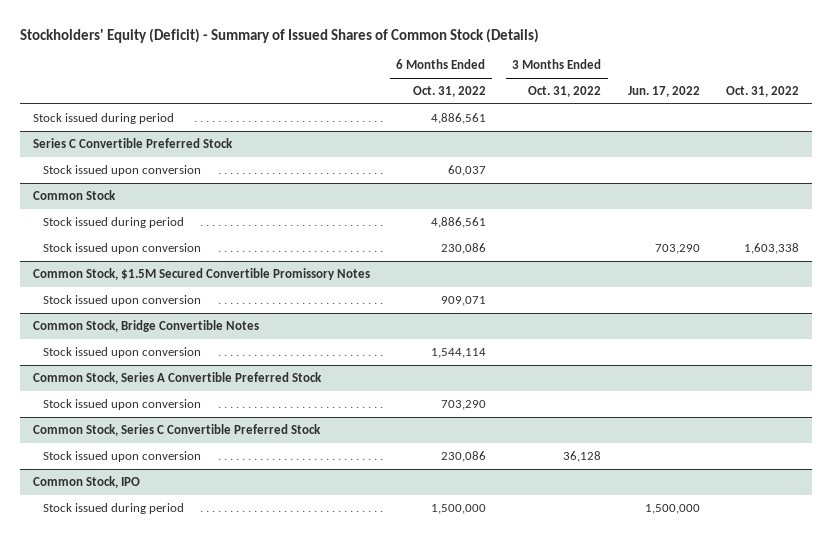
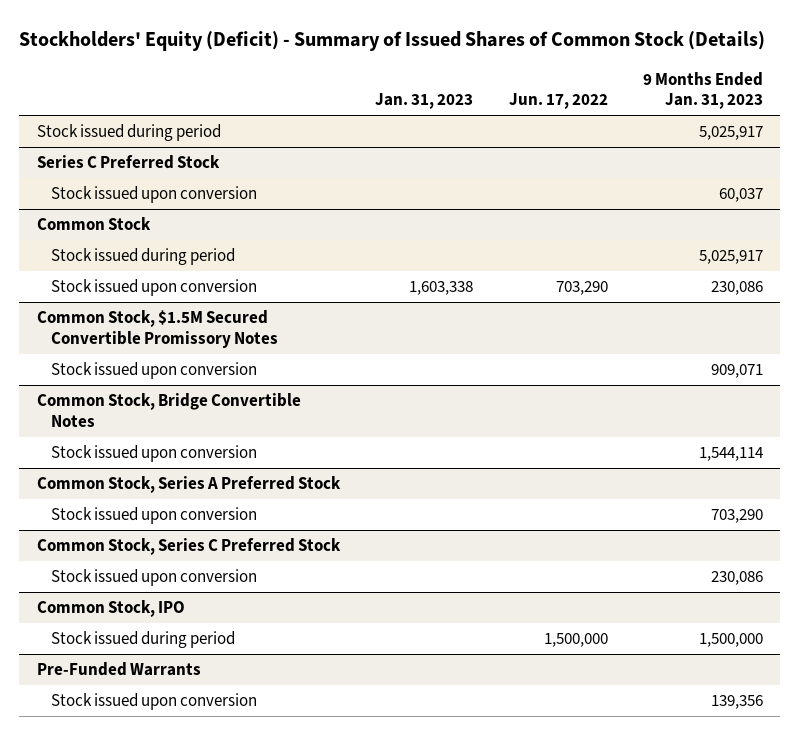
- | 6 Months Ended Oct. 31, 2022 | 3 Months Ended Oct. 31, 2022 | Jun. 17, 2022 | Oct. 31, 2022
+ | Jan. 31, 2023 | Jun. 17, 2022 | 9 Months Ended Jan. 31, 2023
- Series C Convertible Preferred Stock
+ Series C Preferred Stock
- Common Stock, Series A Convertible Preferred Stock
+ Common Stock, Series A Preferred Stock
- Common Stock, Series C Convertible Preferred Stock
+ Common Stock, Series C Preferred Stock
+ Pre-Funded Warrants
+ Stock issued upon conversion | | | 139,356

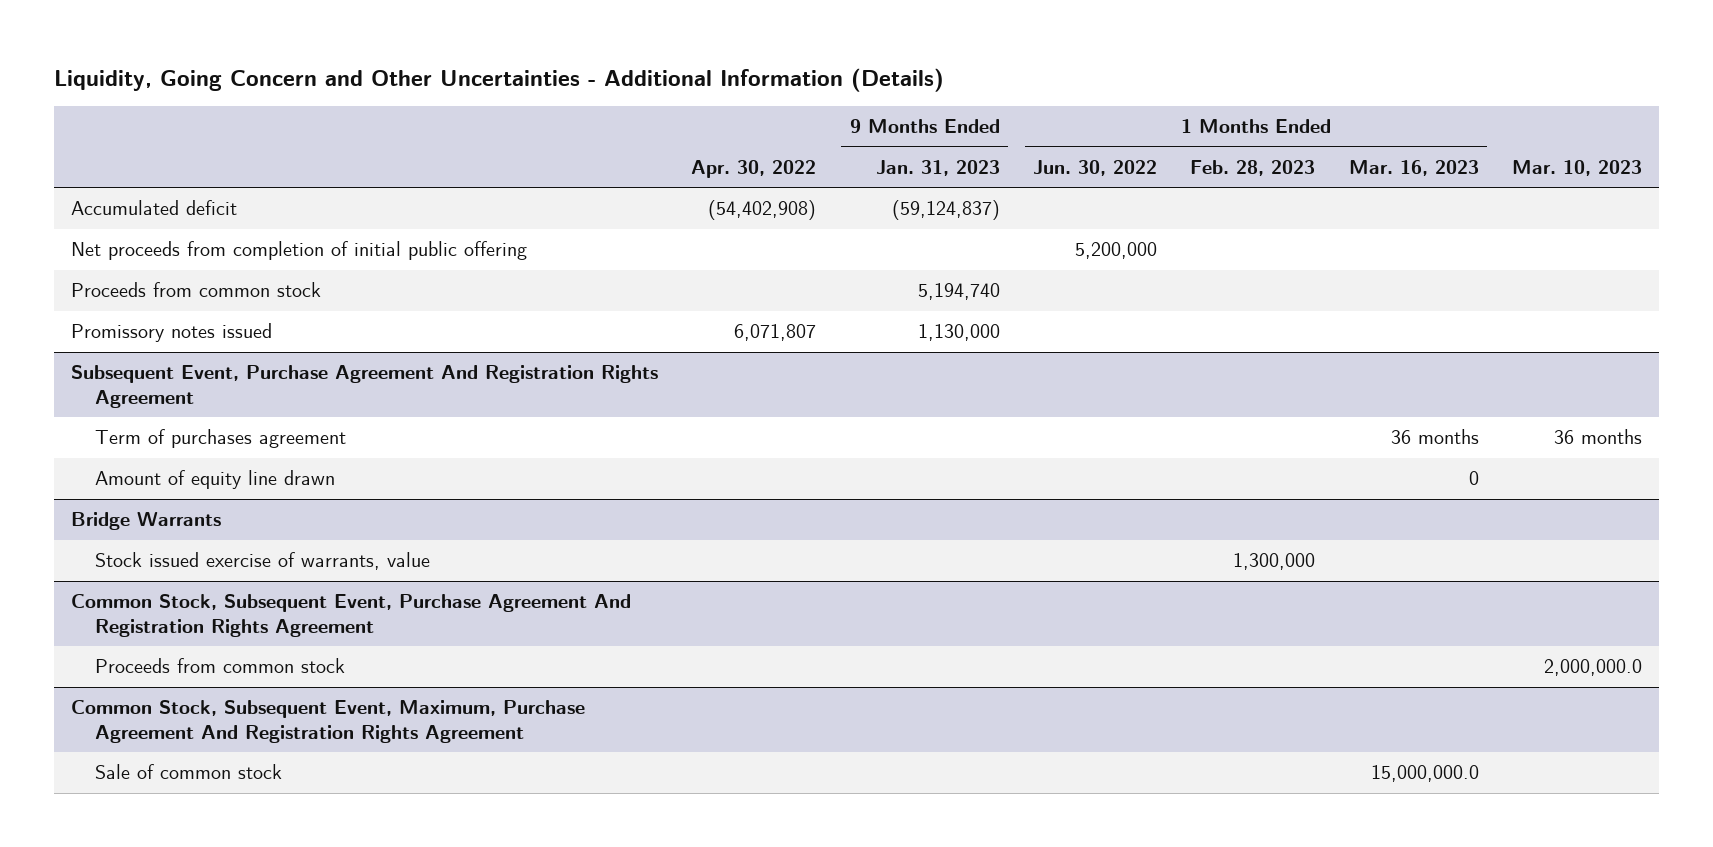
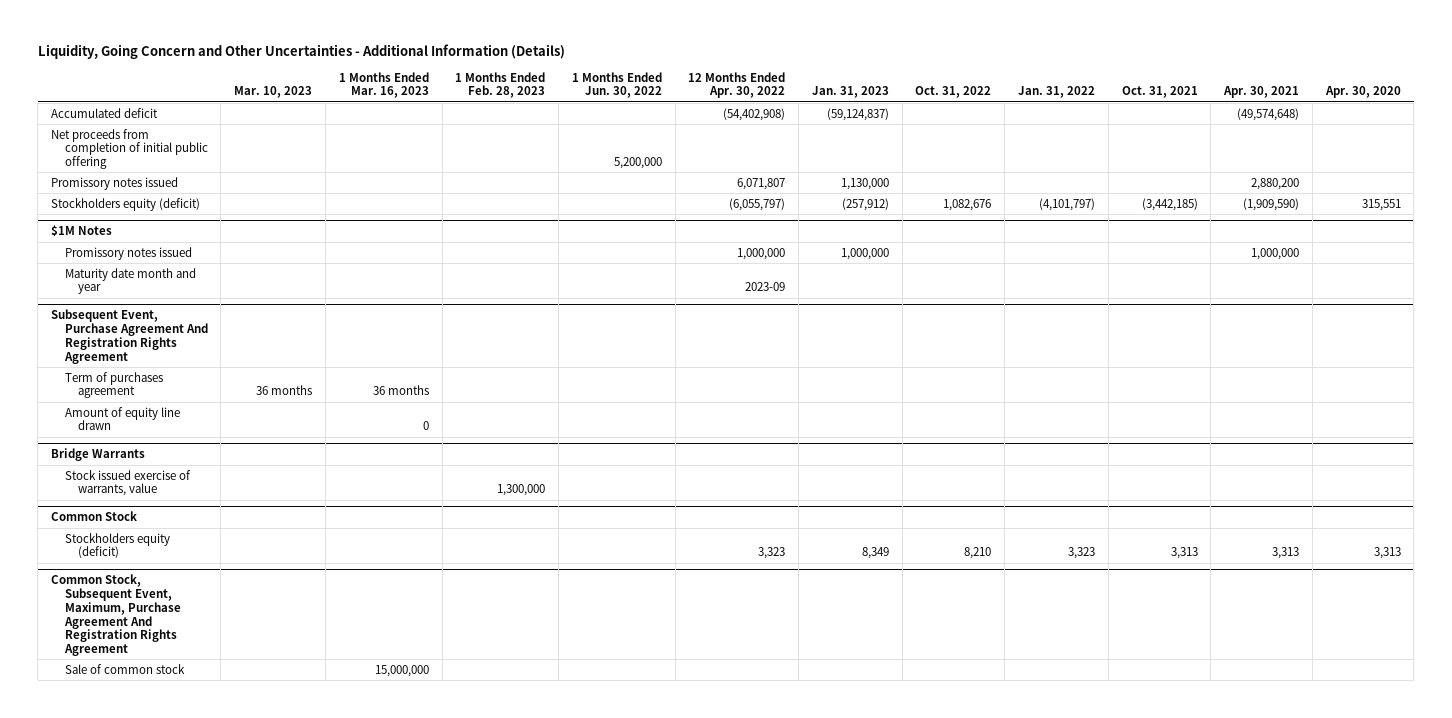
- | Apr. 30, 2022 | 9 Months Ended Jan. 31, 2023 | 1 Months Ended Jun. 30, 2022 | 1 Months Ended Feb. 28, 2023 | 1 Months Ended Mar. 16, 2023 | Mar. 10, 2023
+ | Mar. 10, 2023 | 1 Months Ended Mar. 16, 2023 | 1 Months Ended Feb. 28, 2023 | 1 Months Ended Jun. 30, 2022 | 12 Months Ended Apr. 30, 2022 | Jan. 31, 2023 | Oct. 31, 2022 | Jan. 31, 2022 | Oct. 31, 2021 | Apr. 30, 2021 | Apr. 30, 2020
- Proceeds from common stock | | 5,194,740 | | | |
+ Stockholders equity (deficit) | | | | | (6,055,797) | (257,912) | 1,082,676 | (4,101,797) | (3,442,185) | (1,909,590) | 315,551
+ $1M Notes
+ Promissory notes issued | | | | | 1,000,000 | 1,000,000 | | | | 1,000,000 |
+ Maturity date month and year | | | | | 2023-09 | | | | | |
- Common Stock, Subsequent Event, Purchase Agreement And Registration Rights Agreement
- Proceeds from common stock | | | | | | 2,000,000.0
+ Common Stock
+ Stockholders equity (deficit) | | | | | 3,323 | 8,349 | 8,210 | 3,323 | 3,313 | 3,313 | 3,313
@ Common Stock, Subsequent Event, Maximum, Purchase Agreement And Registration Rights Agreement
- Sale of common stock | | | | | 15,000,000.0 |
+ Sale of common stock | | 15,000,000 | | | | | | | | |

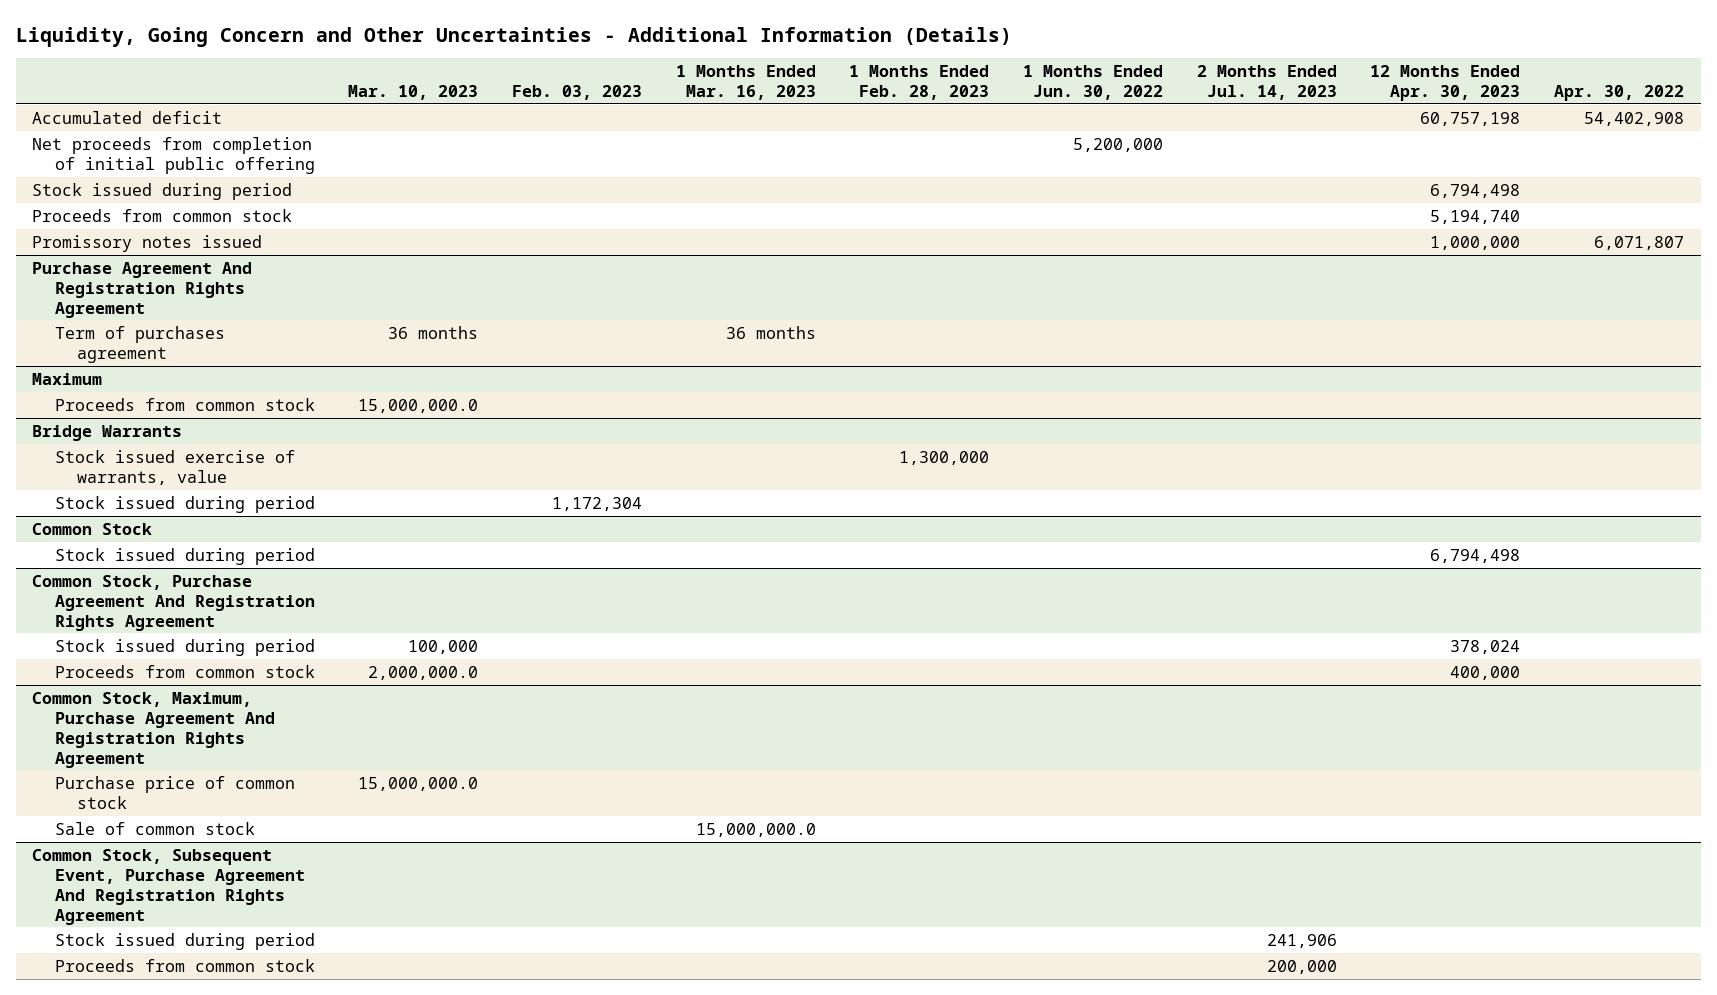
- | Mar. 10, 2023 | 1 Months Ended Mar. 16, 2023 | 1 Months Ended Feb. 28, 2023 | 1 Months Ended Jun. 30, 2022 | 12 Months Ended Apr. 30, 2022 | Jan. 31, 2023 | Oct. 31, 2022 | Jan. 31, 2022 | Oct. 31, 2021 | Apr. 30, 2021 | Apr. 30, 2020
+ | Mar. 10, 2023 | Feb. 03, 2023 | 1 Months Ended Mar. 16, 2023 | 1 Months Ended Feb. 28, 2023 | 1 Months Ended Jun. 30, 2022 | 2 Months Ended Jul. 14, 2023 | 12 Months Ended Apr. 30, 2023 | Apr. 30, 2022
+ Stock issued during period | | | | | | | 6,794,498 |
+ Proceeds from common stock | | | | | | | 5,194,740 |
- Stockholders equity (deficit) | | | | | (6,055,797) | (257,912) | 1,082,676 | (4,101,797) | (3,442,185) | (1,909,590) | 315,551
- $1M Notes
- Promissory notes issued | | | | | 1,000,000 | 1,000,000 | | | | 1,000,000 |
- Maturity date month and year | | | | | 2023-09 | | | | | |
- Subsequent Event, Purchase Agreement And Registration Rights Agreement
+ Purchase Agreement And Registration Rights Agreement
- Amount of equity line drawn | | 0 | | | | | | | | |
+ Maximum
+ Proceeds from common stock | 15,000,000.0 | | | | | | |
@ Bridge Warrants
+ Stock issued during period | | 1,172,304 | | | | | |
@ Common Stock
- Stockholders equity (deficit) | | | | | 3,323 | 8,349 | 8,210 | 3,323 | 3,313 | 3,313 | 3,313
- Common Stock, Subsequent Event, Maximum, Purchase Agreement And Registration Rights Agreement
- Sale of common stock | | 15,000,000 | | | | | | | | |
@ Common Stock
+ Stock issued during period | | | | | | | 6,794,498 |
+ Common Stock, Purchase Agreement And Registration Rights Agreement
+ Stock issued during period | 100,000 | | | | | | 378,024 |
+ Proceeds from common stock | 2,000,000.0 | | | | | | 400,000 |
+ Common Stock, Maximum, Purchase Agreement And Registration Rights Agreement
+ Purchase price of common stock | 15,000,000.0 | | | | | | |
+ Sale of common stock | | | 15,000,000.0 | | | | |
+ Common Stock, Subsequent Event, Purchase Agreement And Registration Rights Agreement
+ Stock issued during period | | | | | | 241,906 | |
+ Proceeds from common stock | | | | | | 200,000 | |

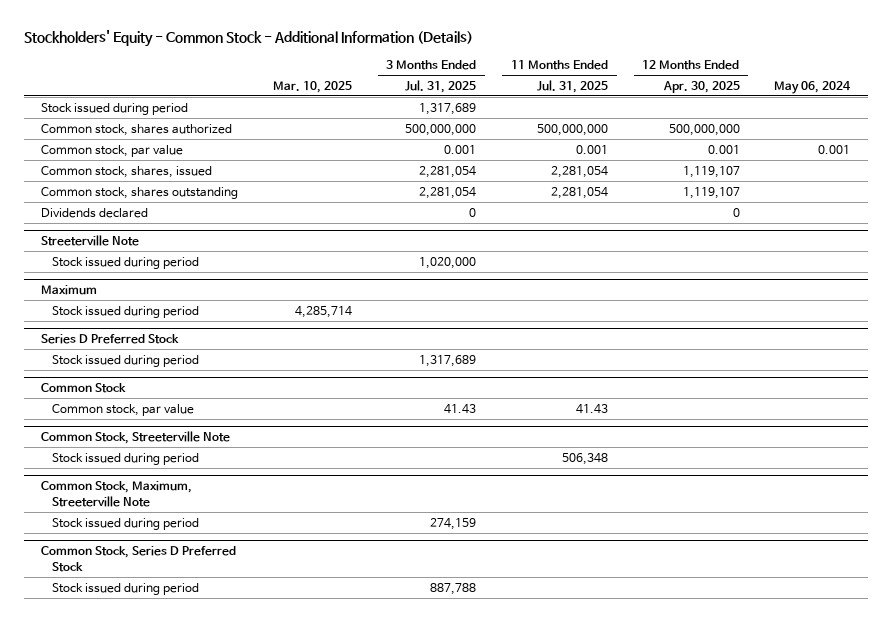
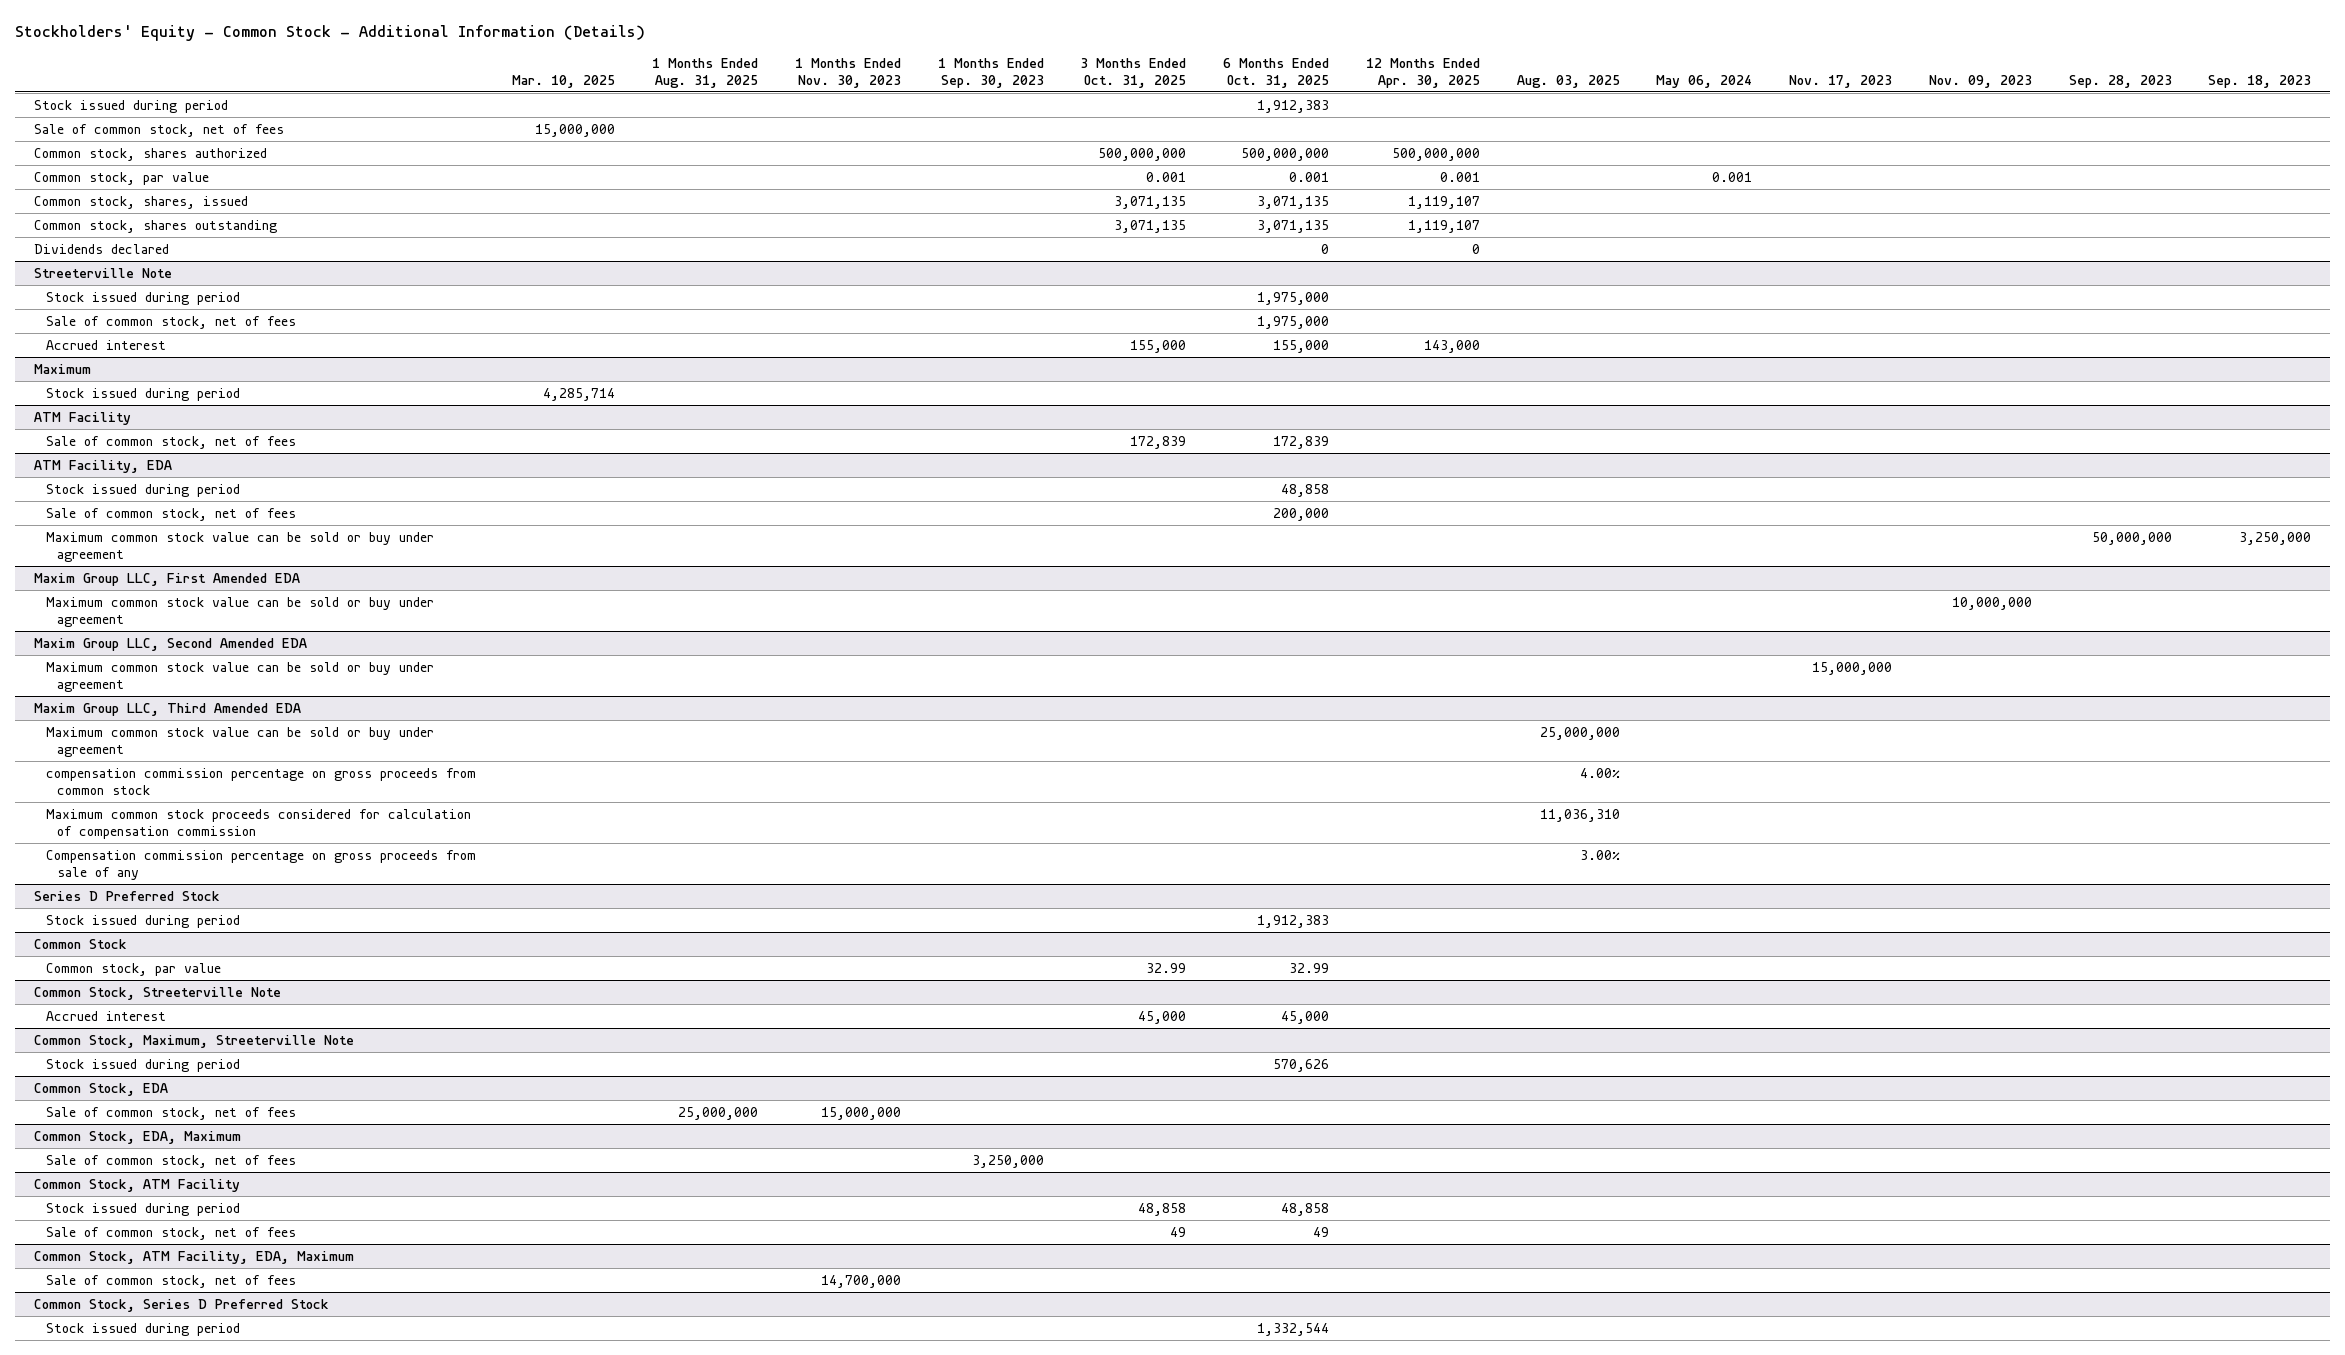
- | Mar. 10, 2025 | 3 Months Ended Jul. 31, 2025 | 11 Months Ended Jul. 31, 2025 | 12 Months Ended Apr. 30, 2025 | May 06, 2024
+ | Mar. 10, 2025 | 1 Months Ended Aug. 31, 2025 | 1 Months Ended Nov. 30, 2023 | 1 Months Ended Sep. 30, 2023 | 3 Months Ended Oct. 31, 2025 | 6 Months Ended Oct. 31, 2025 | 12 Months Ended Apr. 30, 2025 | Aug. 03, 2025 | May 06, 2024 | Nov. 17, 2023 | Nov. 09, 2023 | Sep. 28, 2023 | Sep. 18, 2023
+ Sale of common stock, net of fees | 15,000,000 | | | | | | | | | | | |
@ Streeterville Note
+ Sale of common stock, net of fees | | | | | | 1,975,000 | | | | | | |
+ Accrued interest | | | | | 155,000 | 155,000 | 143,000 | | | | | |
+ ATM Facility
+ Sale of common stock, net of fees | | | | | 172,839 | 172,839 | | | | | | |
+ ATM Facility, EDA
+ Stock issued during period | | | | | | 48,858 | | | | | | |
+ Sale of common stock, net of fees | | | | | | 200,000 | | | | | | |
+ Maximum common stock value can be sold or buy under agreement | | | | | | | | | | | | 50,000,000 | 3,250,000
+ Maxim Group LLC, First Amended EDA
+ Maximum common stock value can be sold or buy under agreement | | | | | | | | | | | 10,000,000 | |
+ Maxim Group LLC, Second Amended EDA
+ Maximum common stock value can be sold or buy under agreement | | | | | | | | | | 15,000,000 | | |
+ Maxim Group LLC, Third Amended EDA
+ Maximum common stock value can be sold or buy under agreement | | | | | | | | 25,000,000 | | | | |
+ compensation commission percentage on gross proceeds from common stock | | | | | | | | 4.00% | | | | |
+ Maximum common stock proceeds considered for calculation of compensation commission | | | | | | | | 11,036,310 | | | | |
+ Compensation commission percentage on gross proceeds from sale of any | | | | | | | | 3.00% | | | | |
@ Common Stock, Streeterville Note
- Stock issued during period | | | 506,348 | |
+ Accrued interest | | | | | 45,000 | 45,000 | | | | | | |
+ Common Stock, EDA
+ Sale of common stock, net of fees | | 25,000,000 | 15,000,000 | | | | | | | | | |
+ Common Stock, EDA, Maximum
+ Sale of common stock, net of fees | | | | 3,250,000 | | | | | | | | |
+ Common Stock, ATM Facility
+ Stock issued during period | | | | | 48,858 | 48,858 | | | | | | |
+ Sale of common stock, net of fees | | | | | 49 | 49 | | | | | | |
+ Common Stock, ATM Facility, EDA, Maximum
+ Sale of common stock, net of fees | | | 14,700,000 | | | | | | | | | |

